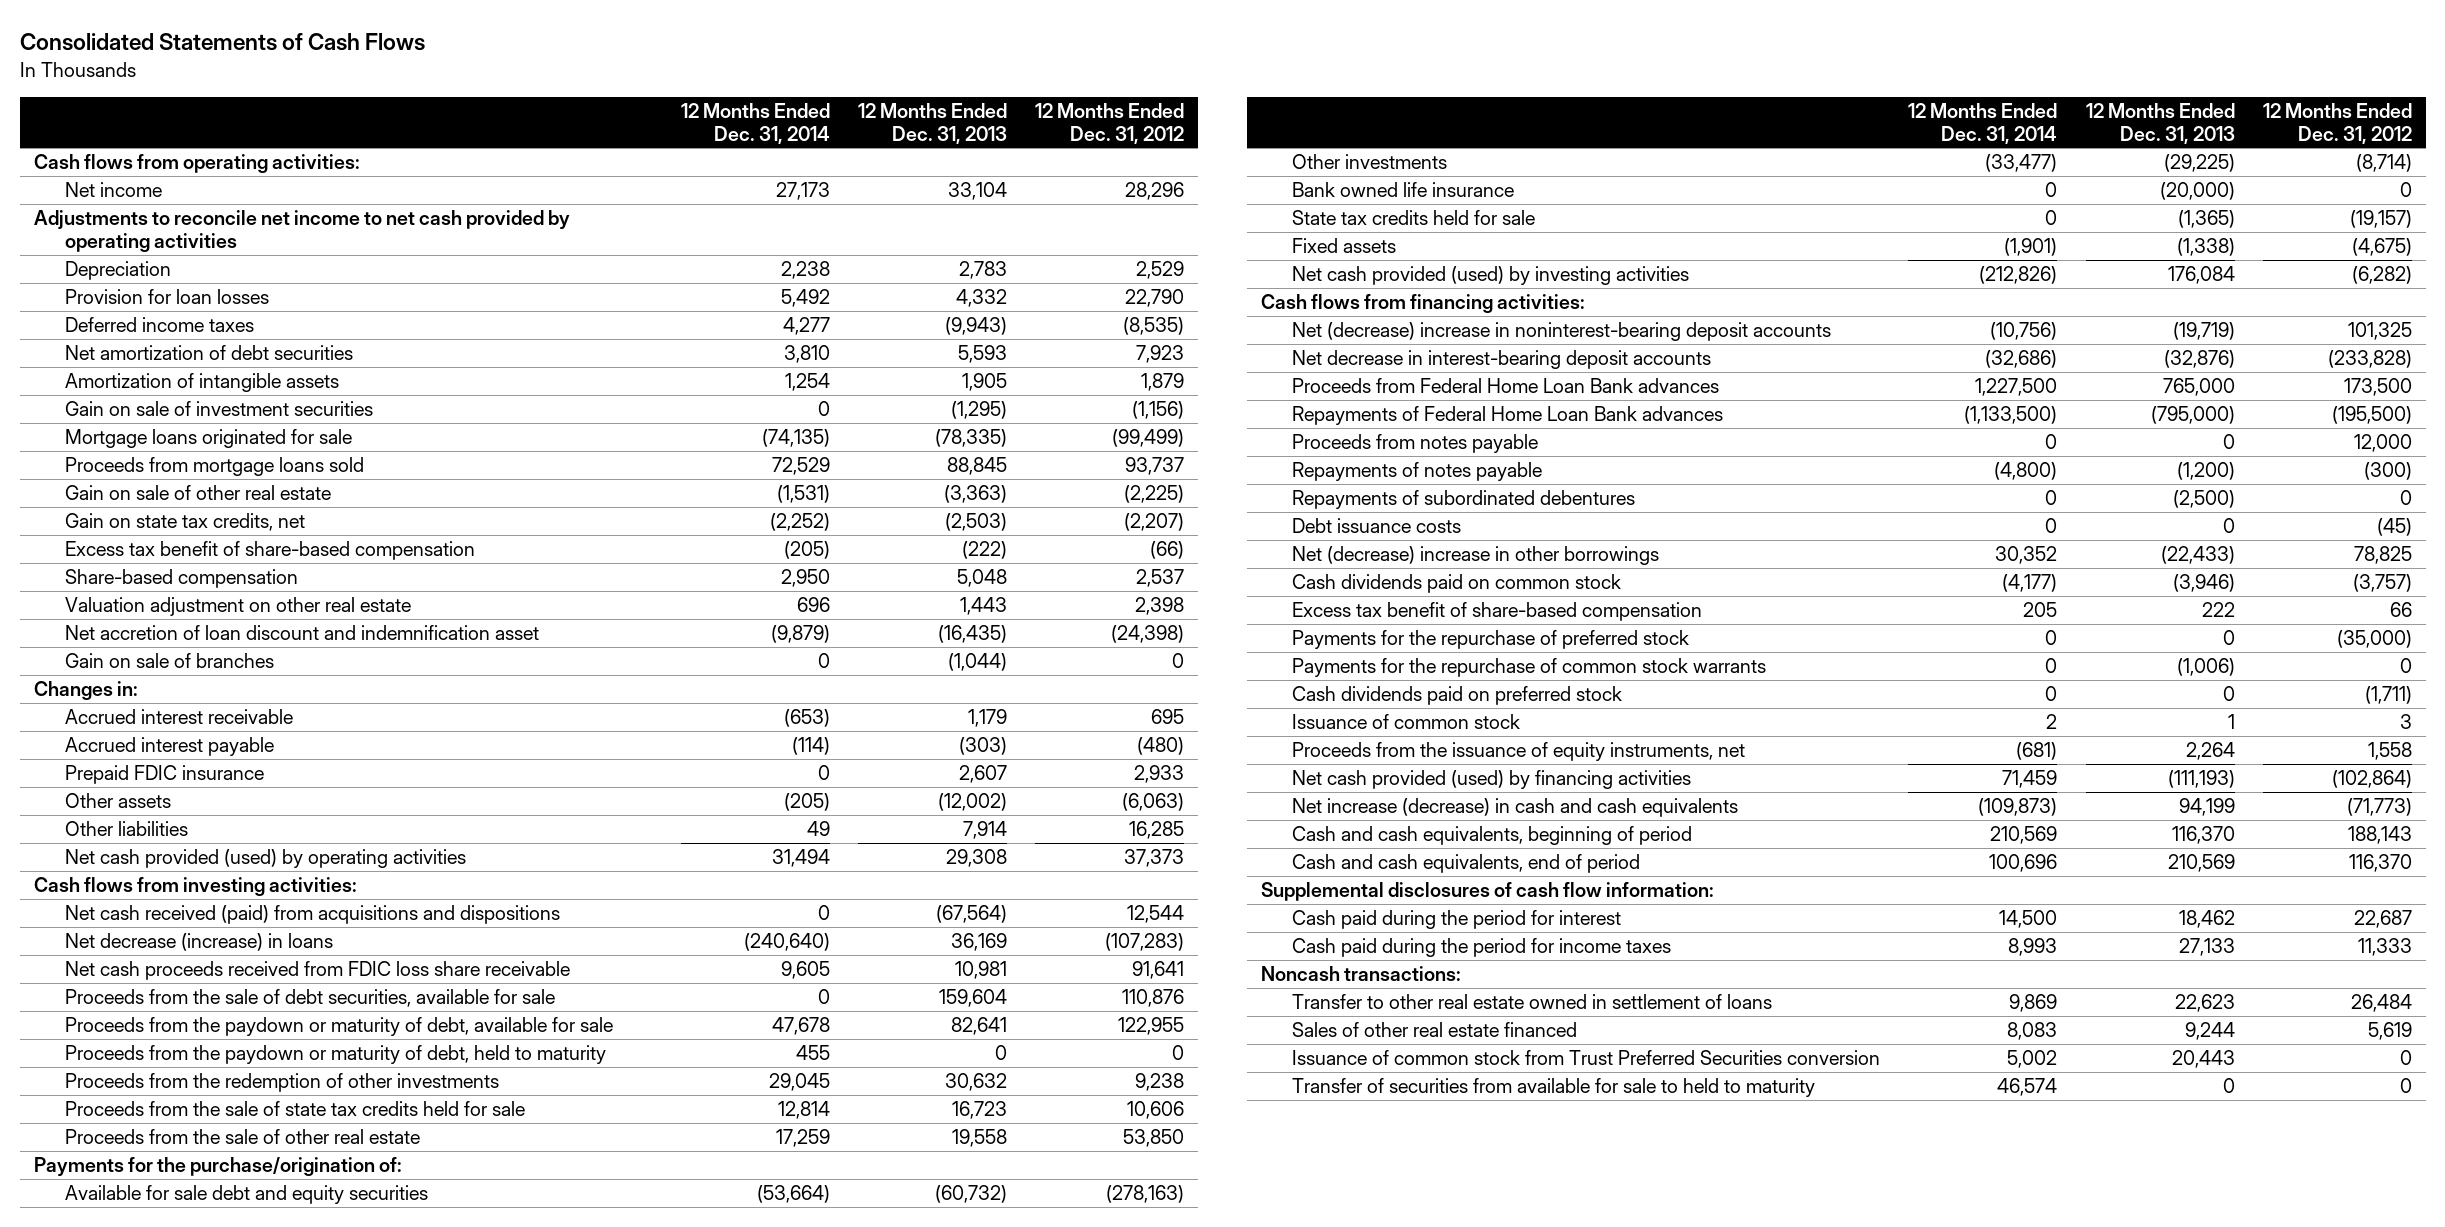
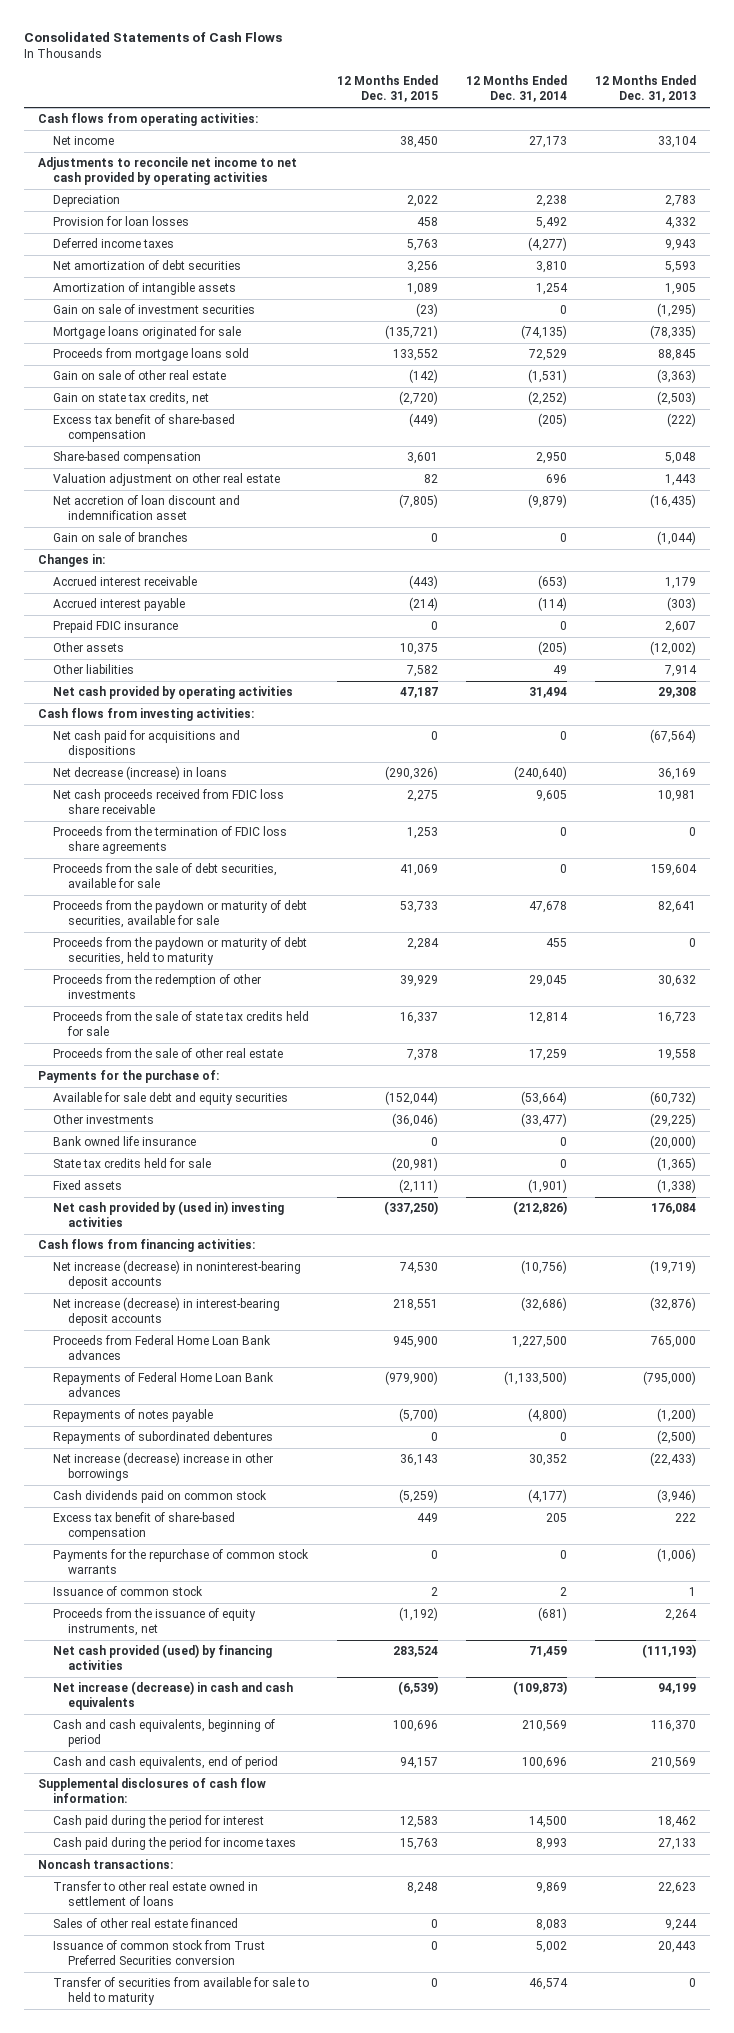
- | 12 Months Ended Dec. 31, 2014 | 12 Months Ended Dec. 31, 2013 | 12 Months Ended Dec. 31, 2012
+ | 12 Months Ended Dec. 31, 2015 | 12 Months Ended Dec. 31, 2014 | 12 Months Ended Dec. 31, 2013
- Deferred income taxes | 4,277 | (9,943) | (8,535)
+ Deferred income taxes | 5,763 | (4,277) | 9,943
- Net cash provided (used) by operating activities | 31,494 | 29,308 | 37,373
+ Net cash provided by operating activities | 47,187 | 31,494 | 29,308
- Net cash received (paid) from acquisitions and dispositions | 0 | (67,564) | 12,544
+ Net cash paid for acquisitions and dispositions | 0 | 0 | (67,564)
+ Proceeds from the termination of FDIC loss share agreements | 1,253 | 0 | 0
- Proceeds from the paydown or maturity of debt, available for sale | 47,678 | 82,641 | 122,955
- Proceeds from the paydown or maturity of debt, held to maturity | 455 | 0 | 0
+ Proceeds from the paydown or maturity of debt securities, available for sale | 53,733 | 47,678 | 82,641
+ Proceeds from the paydown or maturity of debt securities, held to maturity | 2,284 | 455 | 0
- Payments for the purchase/origination of:
+ Payments for the purchase of:
- Net cash provided (used) by investing activities | (212,826) | 176,084 | (6,282)
+ Net cash provided by (used in) investing activities | (337,250) | (212,826) | 176,084
- Net (decrease) increase in noninterest-bearing deposit accounts | (10,756) | (19,719) | 101,325
- Net decrease in interest-bearing deposit accounts | (32,686) | (32,876) | (233,828)
+ Net increase (decrease) in noninterest-bearing deposit accounts | 74,530 | (10,756) | (19,719)
+ Net increase (decrease) in interest-bearing deposit accounts | 218,551 | (32,686) | (32,876)
- Proceeds from notes payable | 0 | 0 | 12,000
- Debt issuance costs | 0 | 0 | (45)
- Net (decrease) increase in other borrowings | 30,352 | (22,433) | 78,825
+ Net increase (decrease) increase in other borrowings | 36,143 | 30,352 | (22,433)
- Payments for the repurchase of preferred stock | 0 | 0 | (35,000)
- Cash dividends paid on preferred stock | 0 | 0 | (1,711)

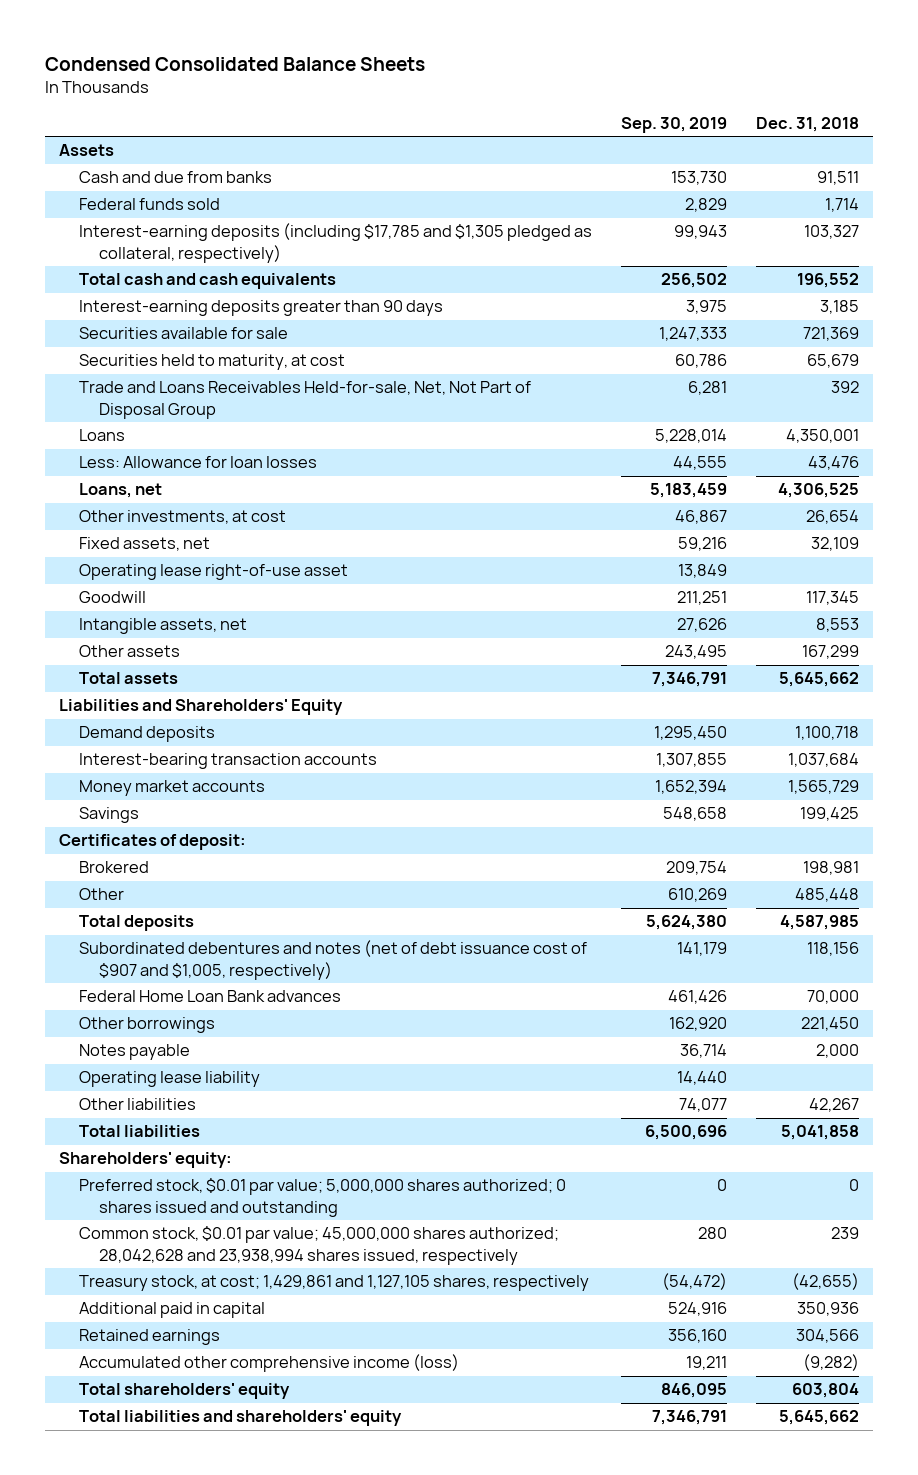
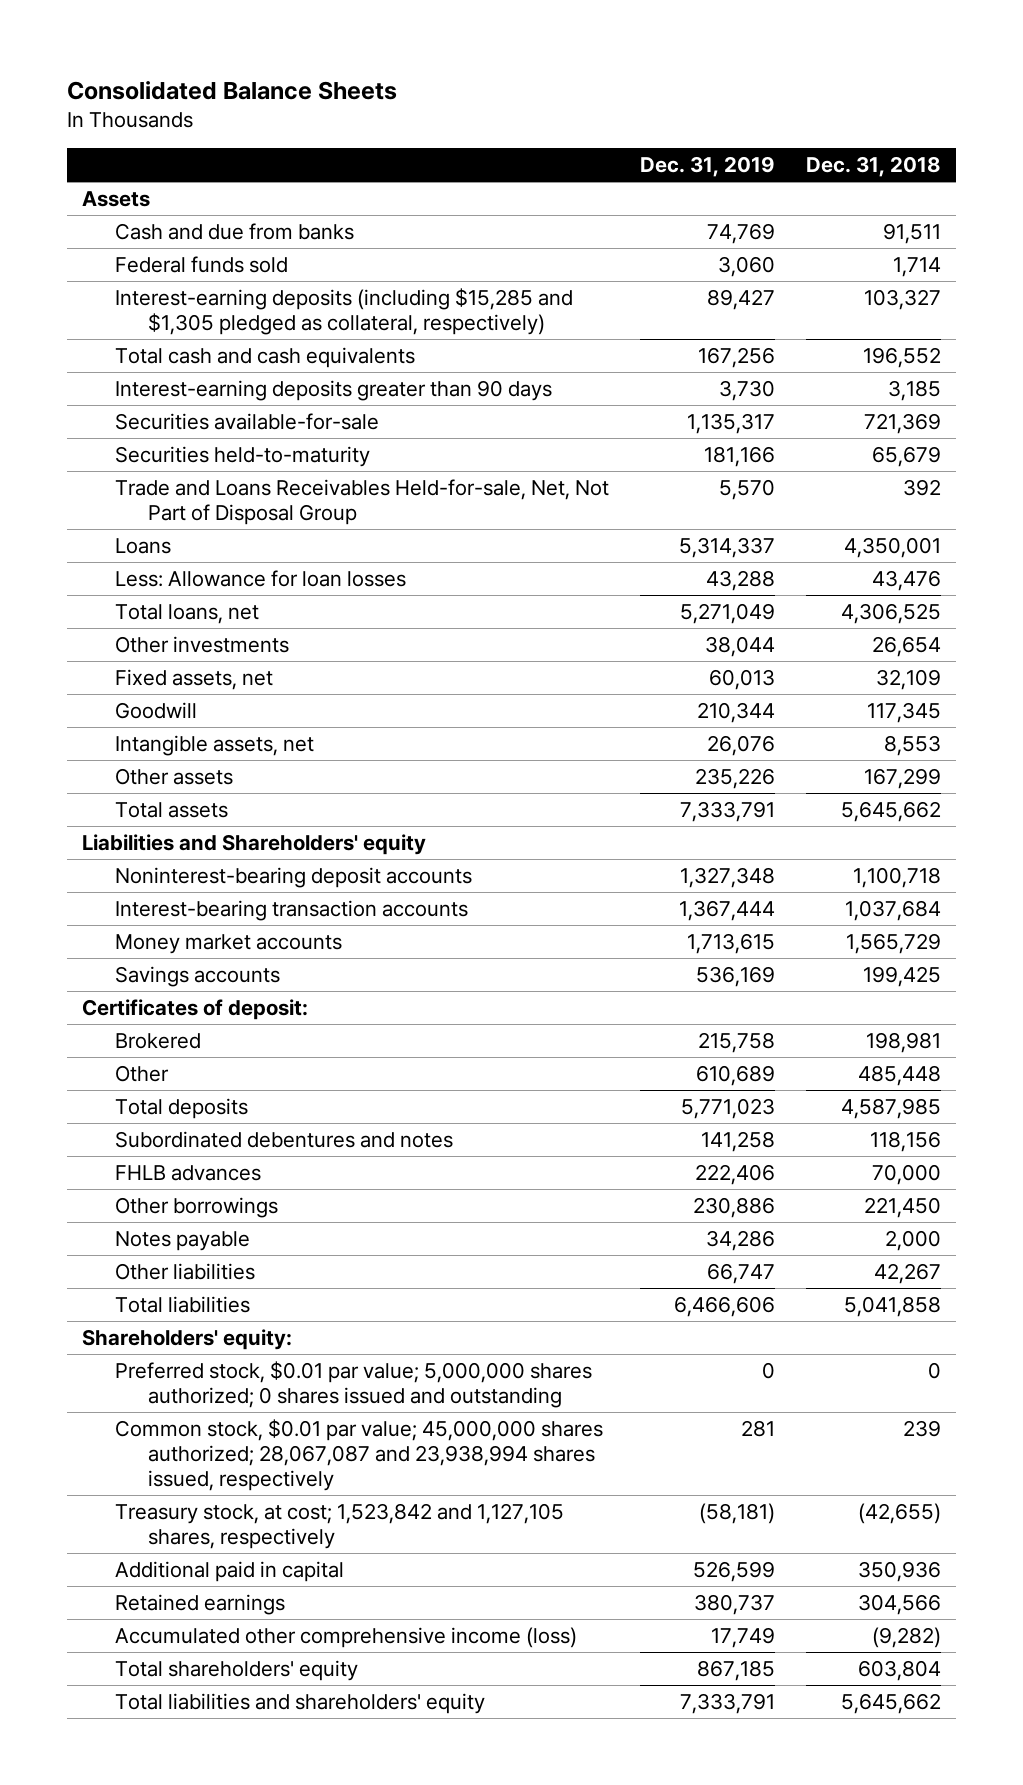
- Condensed Consolidated Balance Sheets
+ Consolidated Balance Sheets
- | Sep. 30, 2019 | Dec. 31, 2018
+ | Dec. 31, 2019 | Dec. 31, 2018
- Interest-earning deposits (including $17,785 and $1,305 pledged as collateral, respectively) | 99,943 | 103,327
+ Interest-earning deposits (including $15,285 and $1,305 pledged as collateral, respectively) | 89,427 | 103,327
- Securities available for sale | 1,247,333 | 721,369
- Securities held to maturity, at cost | 60,786 | 65,679
+ Securities available-for-sale | 1,135,317 | 721,369
+ Securities held-to-maturity | 181,166 | 65,679
- Loans, net | 5,183,459 | 4,306,525
- Other investments, at cost | 46,867 | 26,654
+ Total loans, net | 5,271,049 | 4,306,525
+ Other investments | 38,044 | 26,654
- Operating lease right-of-use asset | 13,849 |
- Liabilities and Shareholders' Equity
- Demand deposits | 1,295,450 | 1,100,718
+ Liabilities and Shareholders' equity
+ Noninterest-bearing deposit accounts | 1,327,348 | 1,100,718
- Savings | 548,658 | 199,425
+ Savings accounts | 536,169 | 199,425
- Subordinated debentures and notes (net of debt issuance cost of $907 and $1,005, respectively) | 141,179 | 118,156
- Federal Home Loan Bank advances | 461,426 | 70,000
+ Subordinated debentures and notes | 141,258 | 118,156
+ FHLB advances | 222,406 | 70,000
- Operating lease liability | 14,440 |
- Common stock, $0.01 par value; 45,000,000 shares authorized; 28,042,628 and 23,938,994 shares issued, respectively | 280 | 239
- Treasury stock, at cost; 1,429,861 and 1,127,105 shares, respectively | (54,472) | (42,655)
+ Common stock, $0.01 par value; 45,000,000 shares authorized; 28,067,087 and 23,938,994 shares issued, respectively | 281 | 239
+ Treasury stock, at cost; 1,523,842 and 1,127,105 shares, respectively | (58,181) | (42,655)

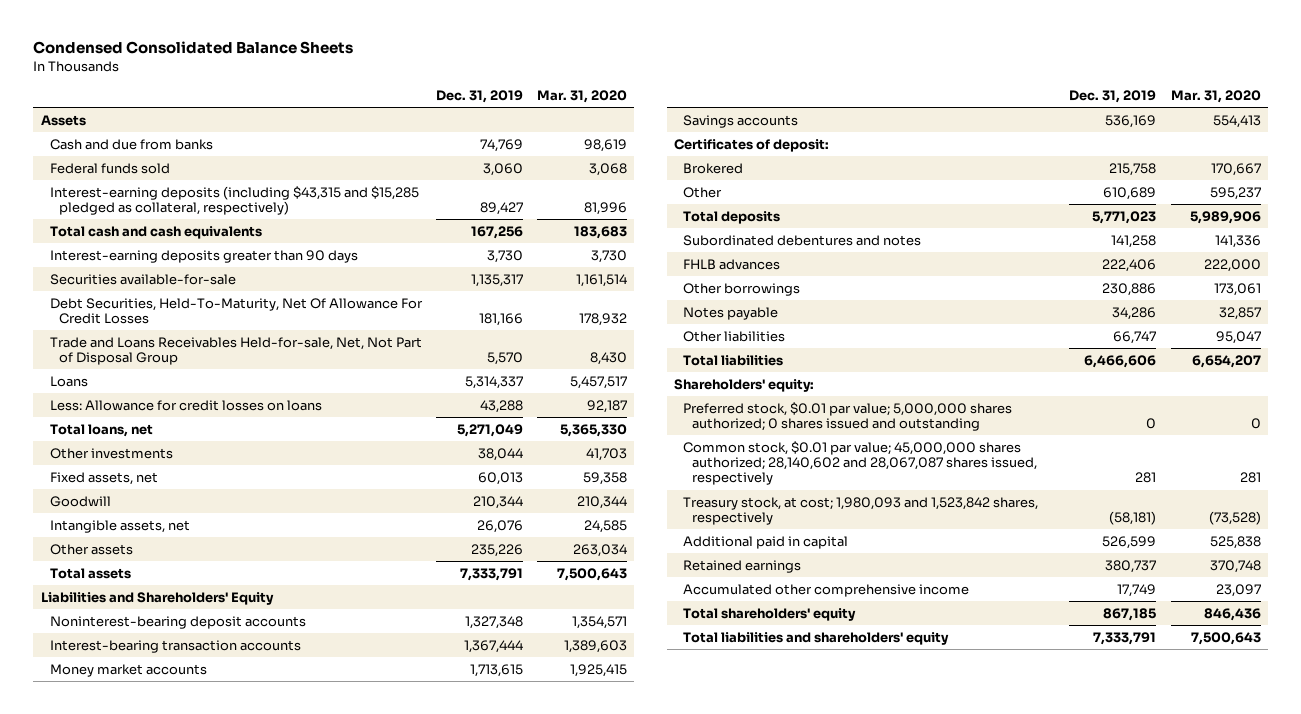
- Consolidated Balance Sheets
+ Condensed Consolidated Balance Sheets
- | Dec. 31, 2019 | Dec. 31, 2018
+ | Dec. 31, 2019 | Mar. 31, 2020
- Interest-earning deposits (including $15,285 and $1,305 pledged as collateral, respectively) | 89,427 | 103,327
+ Interest-earning deposits (including $43,315 and $15,285 pledged as collateral, respectively) | 89,427 | 81,996
- Securities held-to-maturity | 181,166 | 65,679
+ Debt Securities, Held-To-Maturity, Net Of Allowance For Credit Losses | 181,166 | 178,932
- Less: Allowance for loan losses | 43,288 | 43,476
+ Less: Allowance for credit losses on loans | 43,288 | 92,187
- Liabilities and Shareholders' equity
+ Liabilities and Shareholders' Equity
- Common stock, $0.01 par value; 45,000,000 shares authorized; 28,067,087 and 23,938,994 shares issued, respectively | 281 | 239
- Treasury stock, at cost; 1,523,842 and 1,127,105 shares, respectively | (58,181) | (42,655)
+ Common stock, $0.01 par value; 45,000,000 shares authorized; 28,140,602 and 28,067,087 shares issued, respectively | 281 | 281
+ Treasury stock, at cost; 1,980,093 and 1,523,842 shares, respectively | (58,181) | (73,528)
- Accumulated other comprehensive income (loss) | 17,749 | (9,282)
+ Accumulated other comprehensive income | 17,749 | 23,097

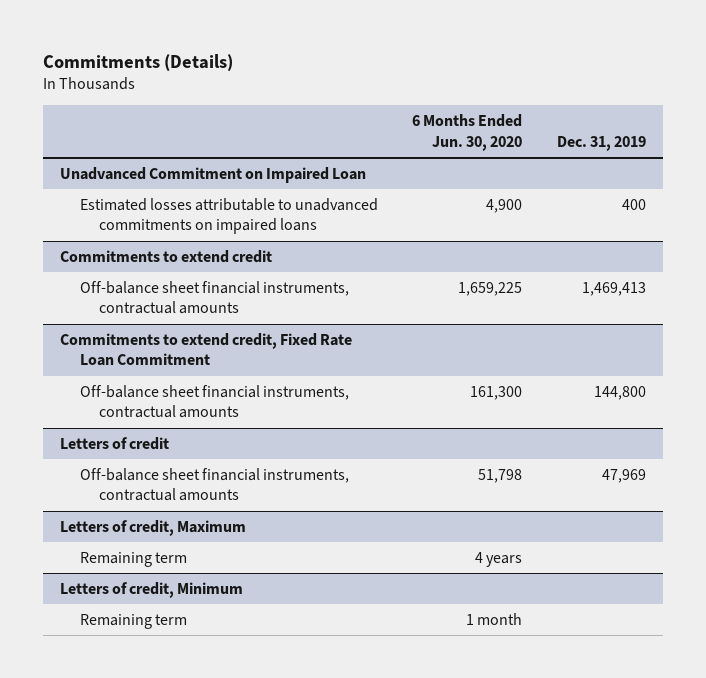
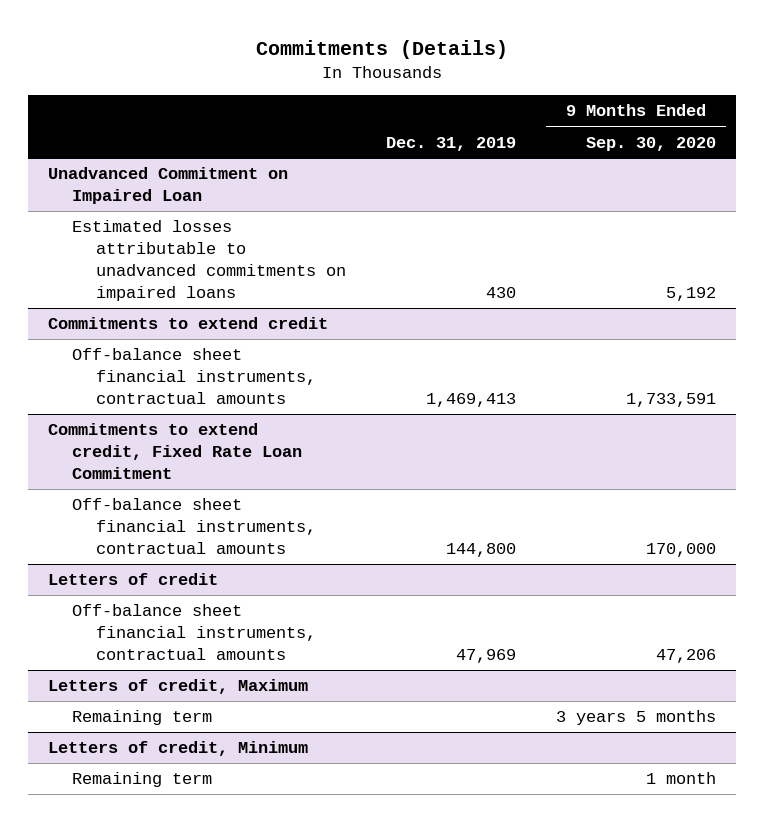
- | 6 Months Ended Jun. 30, 2020 | Dec. 31, 2019
+ | Dec. 31, 2019 | 9 Months Ended Sep. 30, 2020
@ Unadvanced Commitment on Impaired Loan
- Estimated losses attributable to unadvanced commitments on impaired loans | 4,900 | 400
+ Estimated losses attributable to unadvanced commitments on impaired loans | 430 | 5,192

